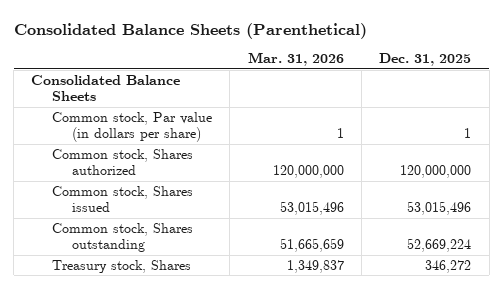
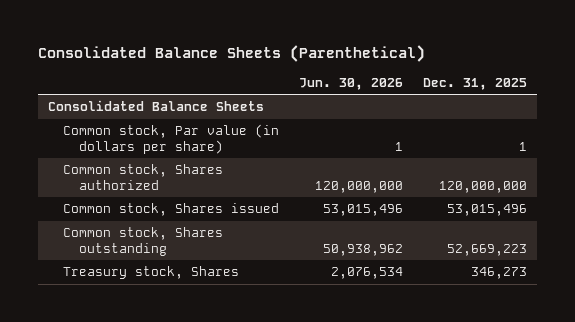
- | Mar. 31, 2026 | Dec. 31, 2025
+ | Jun. 30, 2026 | Dec. 31, 2025
- Common stock, Shares outstanding | 51,665,659 | 52,669,224
- Treasury stock, Shares | 1,349,837 | 346,272
+ Common stock, Shares outstanding | 50,938,962 | 52,669,223
+ Treasury stock, Shares | 2,076,534 | 346,273

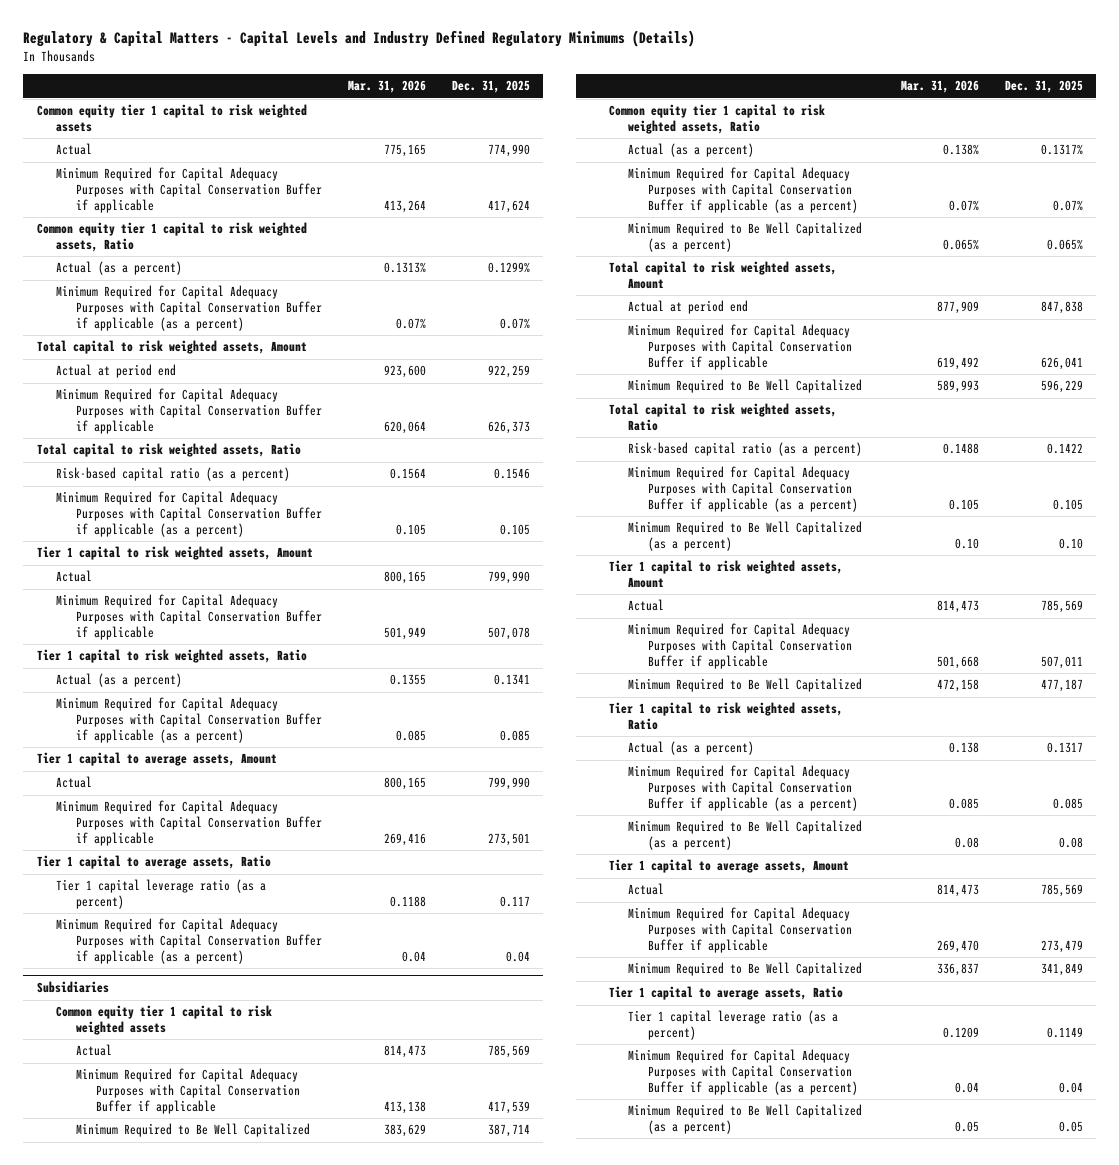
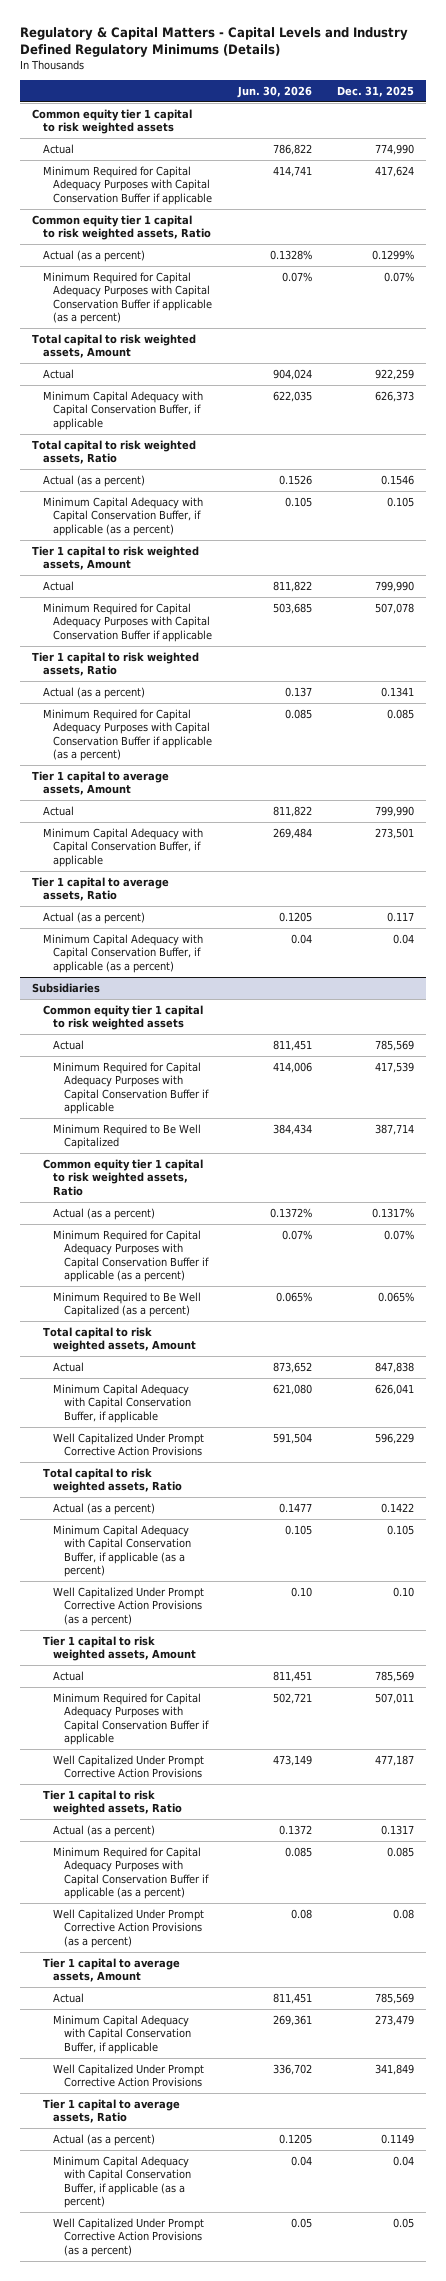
- | Mar. 31, 2026 | Dec. 31, 2025
+ | Jun. 30, 2026 | Dec. 31, 2025
- Actual at period end | 923,600 | 922,259
- Minimum Required for Capital Adequacy Purposes with Capital Conservation Buffer if applicable | 620,064 | 626,373
+ Actual | 904,024 | 922,259
+ Minimum Capital Adequacy with Capital Conservation Buffer, if applicable | 622,035 | 626,373
- Risk-based capital ratio (as a percent) | 0.1564 | 0.1546
- Minimum Required for Capital Adequacy Purposes with Capital Conservation Buffer if applicable (as a percent) | 0.105 | 0.105
+ Actual (as a percent) | 0.1526 | 0.1546
+ Minimum Capital Adequacy with Capital Conservation Buffer, if applicable (as a percent) | 0.105 | 0.105
- Minimum Required for Capital Adequacy Purposes with Capital Conservation Buffer if applicable | 269,416 | 273,501
+ Minimum Capital Adequacy with Capital Conservation Buffer, if applicable | 269,484 | 273,501
- Tier 1 capital leverage ratio (as a percent) | 0.1188 | 0.117
- Minimum Required for Capital Adequacy Purposes with Capital Conservation Buffer if applicable (as a percent) | 0.04 | 0.04
+ Actual (as a percent) | 0.1205 | 0.117
+ Minimum Capital Adequacy with Capital Conservation Buffer, if applicable (as a percent) | 0.04 | 0.04
@ Subsidiaries
- Actual at period end | 877,909 | 847,838
- Minimum Required for Capital Adequacy Purposes with Capital Conservation Buffer if applicable | 619,492 | 626,041
- Minimum Required to Be Well Capitalized | 589,993 | 596,229
+ Actual | 873,652 | 847,838
+ Minimum Capital Adequacy with Capital Conservation Buffer, if applicable | 621,080 | 626,041
+ Well Capitalized Under Prompt Corrective Action Provisions | 591,504 | 596,229
- Risk-based capital ratio (as a percent) | 0.1488 | 0.1422
- Minimum Required for Capital Adequacy Purposes with Capital Conservation Buffer if applicable (as a percent) | 0.105 | 0.105
- Minimum Required to Be Well Capitalized (as a percent) | 0.10 | 0.10
+ Actual (as a percent) | 0.1477 | 0.1422
+ Minimum Capital Adequacy with Capital Conservation Buffer, if applicable (as a percent) | 0.105 | 0.105
+ Well Capitalized Under Prompt Corrective Action Provisions (as a percent) | 0.10 | 0.10
- Minimum Required to Be Well Capitalized | 472,158 | 477,187
+ Well Capitalized Under Prompt Corrective Action Provisions | 473,149 | 477,187
- Minimum Required to Be Well Capitalized (as a percent) | 0.08 | 0.08
+ Well Capitalized Under Prompt Corrective Action Provisions (as a percent) | 0.08 | 0.08
- Minimum Required for Capital Adequacy Purposes with Capital Conservation Buffer if applicable | 269,470 | 273,479
- Minimum Required to Be Well Capitalized | 336,837 | 341,849
+ Minimum Capital Adequacy with Capital Conservation Buffer, if applicable | 269,361 | 273,479
+ Well Capitalized Under Prompt Corrective Action Provisions | 336,702 | 341,849
- Tier 1 capital leverage ratio (as a percent) | 0.1209 | 0.1149
- Minimum Required for Capital Adequacy Purposes with Capital Conservation Buffer if applicable (as a percent) | 0.04 | 0.04
- Minimum Required to Be Well Capitalized (as a percent) | 0.05 | 0.05
+ Actual (as a percent) | 0.1205 | 0.1149
+ Minimum Capital Adequacy with Capital Conservation Buffer, if applicable (as a percent) | 0.04 | 0.04
+ Well Capitalized Under Prompt Corrective Action Provisions (as a percent) | 0.05 | 0.05

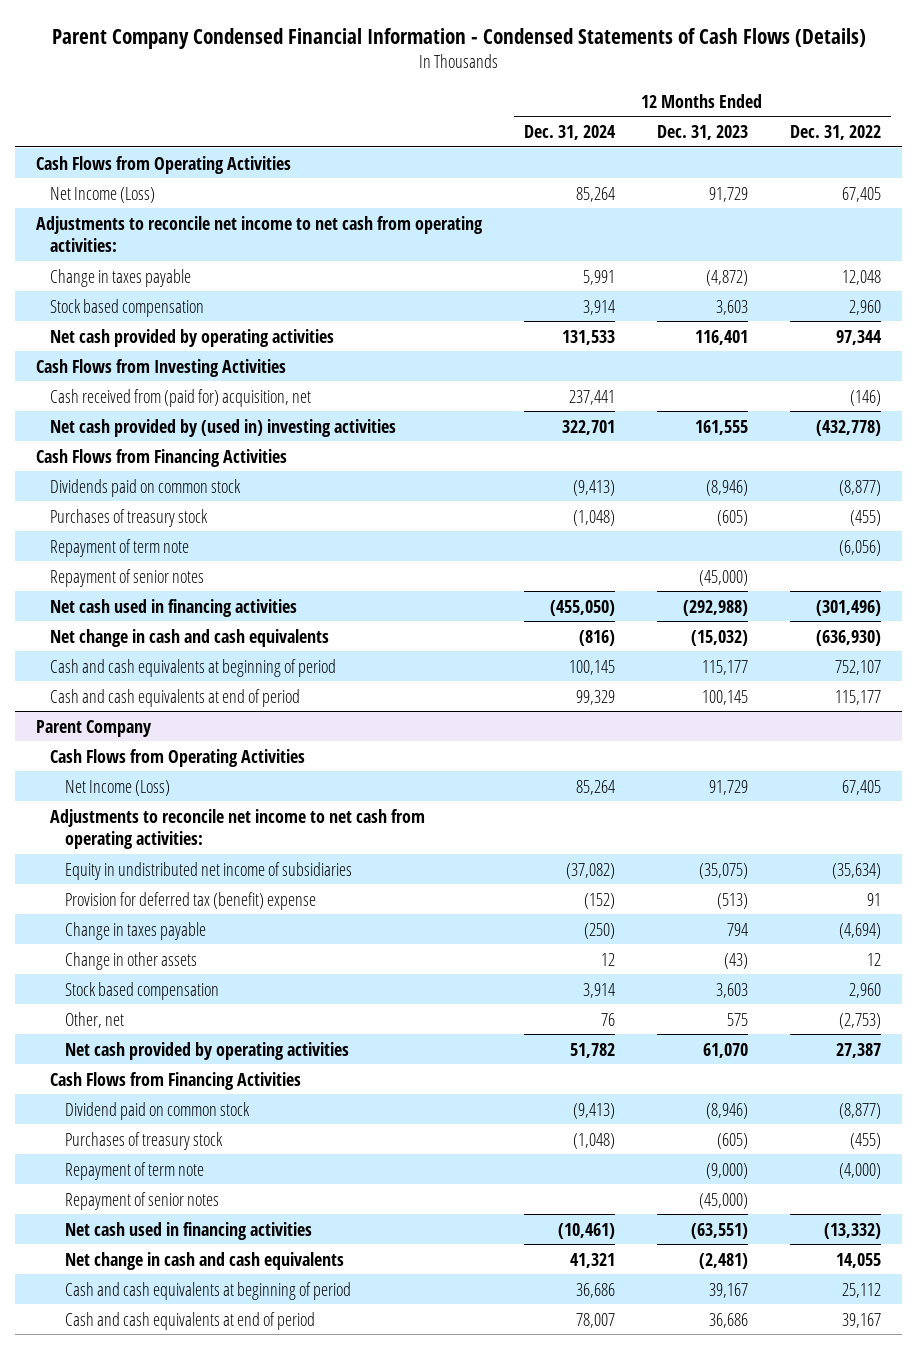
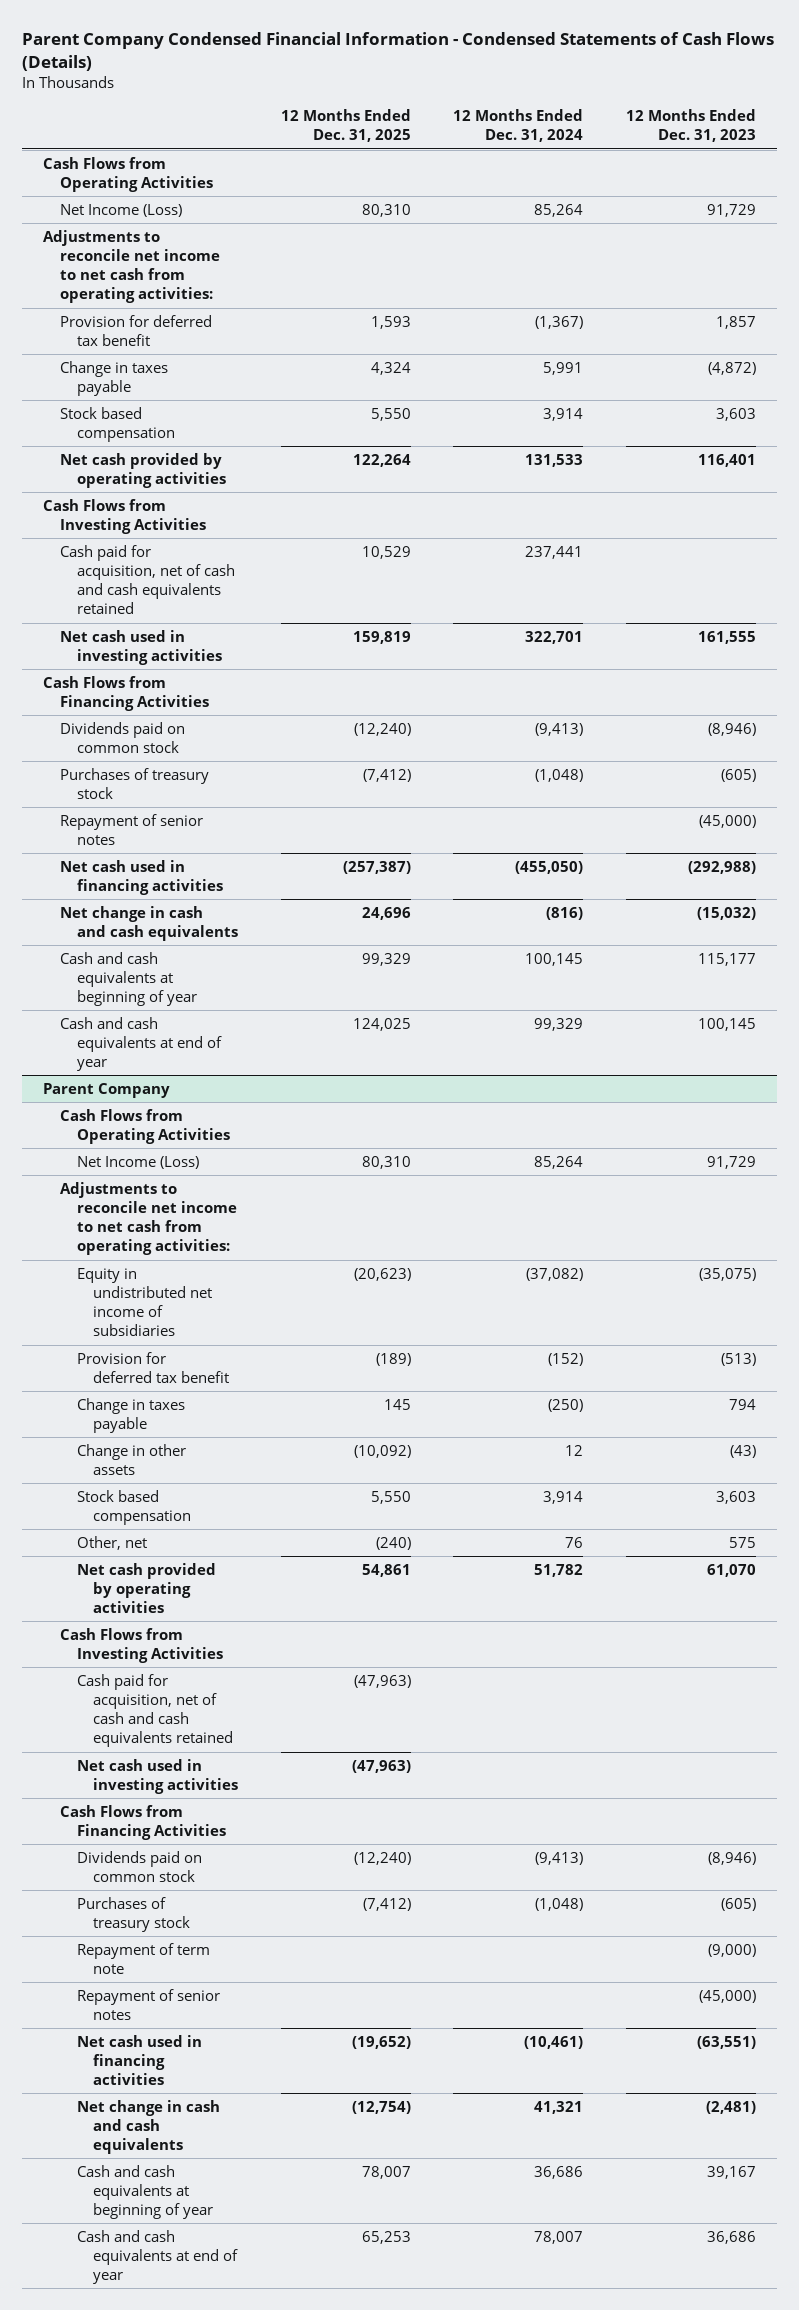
- | 12 Months Ended Dec. 31, 2024 | 12 Months Ended Dec. 31, 2023 | 12 Months Ended Dec. 31, 2022
+ | 12 Months Ended Dec. 31, 2025 | 12 Months Ended Dec. 31, 2024 | 12 Months Ended Dec. 31, 2023
+ Provision for deferred tax benefit | 1,593 | (1,367) | 1,857
- Cash received from (paid for) acquisition, net | 237,441 | | (146)
- Net cash provided by (used in) investing activities | 322,701 | 161,555 | (432,778)
+ Cash paid for acquisition, net of cash and cash equivalents retained | 10,529 | 237,441 |
+ Net cash used in investing activities | 159,819 | 322,701 | 161,555
- Repayment of term note | | | (6,056)
- Cash and cash equivalents at beginning of period | 100,145 | 115,177 | 752,107
- Cash and cash equivalents at end of period | 99,329 | 100,145 | 115,177
+ Cash and cash equivalents at beginning of year | 99,329 | 100,145 | 115,177
+ Cash and cash equivalents at end of year | 124,025 | 99,329 | 100,145
@ Parent Company
- Provision for deferred tax (benefit) expense | (152) | (513) | 91
+ Provision for deferred tax benefit | (189) | (152) | (513)
+ Cash Flows from Investing Activities
+ Cash paid for acquisition, net of cash and cash equivalents retained | (47,963) | |
+ Net cash used in investing activities | (47,963) | |
- Dividend paid on common stock | (9,413) | (8,946) | (8,877)
+ Dividends paid on common stock | (12,240) | (9,413) | (8,946)
- Cash and cash equivalents at beginning of period | 36,686 | 39,167 | 25,112
- Cash and cash equivalents at end of period | 78,007 | 36,686 | 39,167
+ Cash and cash equivalents at beginning of year | 78,007 | 36,686 | 39,167
+ Cash and cash equivalents at end of year | 65,253 | 78,007 | 36,686

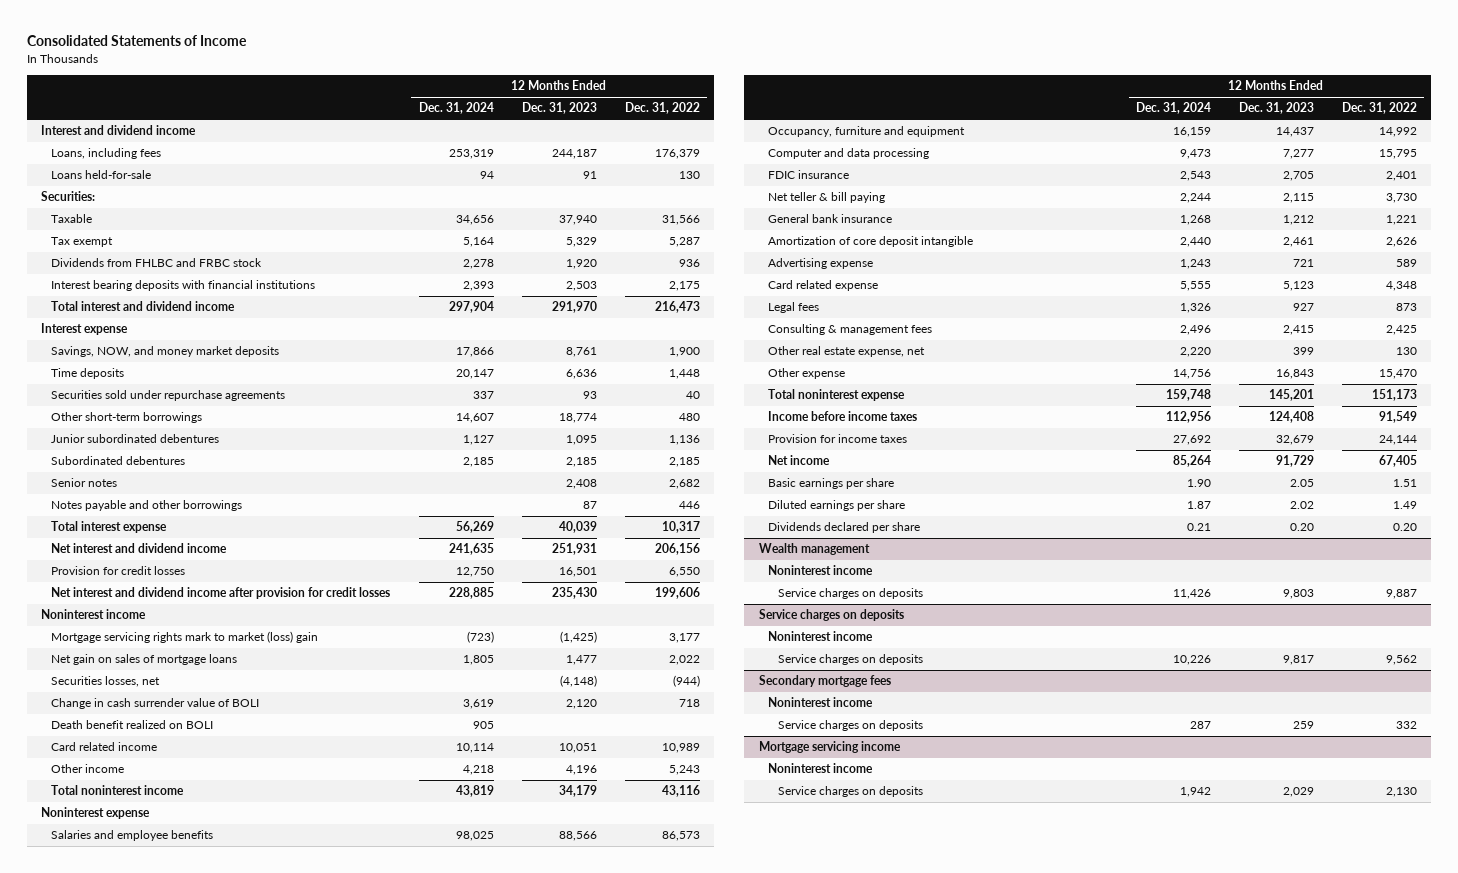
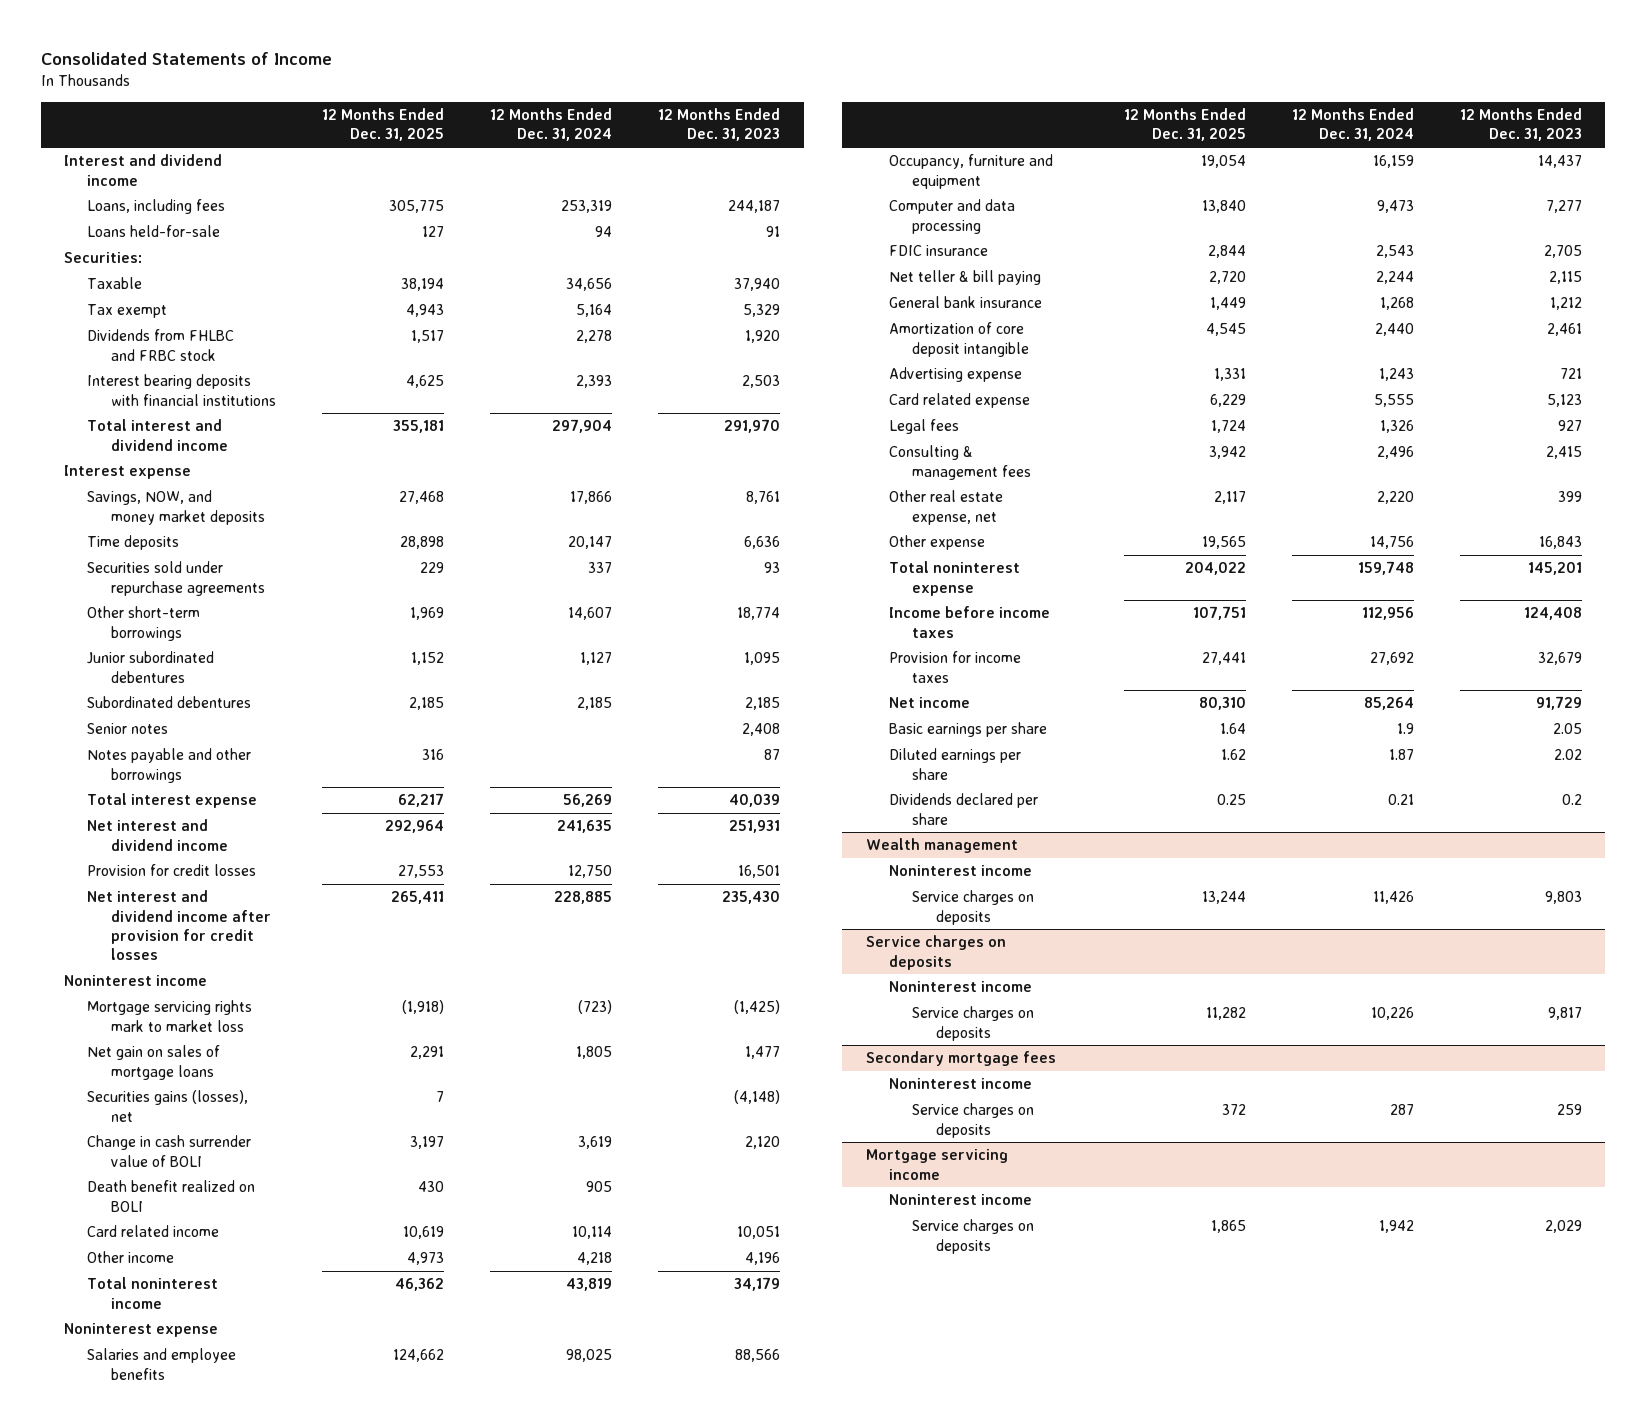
- | 12 Months Ended Dec. 31, 2024 | 12 Months Ended Dec. 31, 2023 | 12 Months Ended Dec. 31, 2022
+ | 12 Months Ended Dec. 31, 2025 | 12 Months Ended Dec. 31, 2024 | 12 Months Ended Dec. 31, 2023
- Mortgage servicing rights mark to market (loss) gain | (723) | (1,425) | 3,177
+ Mortgage servicing rights mark to market loss | (1,918) | (723) | (1,425)
- Securities losses, net | | (4,148) | (944)
+ Securities gains (losses), net | 7 | | (4,148)
- Basic earnings per share | 1.90 | 2.05 | 1.51
+ Basic earnings per share | 1.64 | 1.9 | 2.05
- Dividends declared per share | 0.21 | 0.20 | 0.20
+ Dividends declared per share | 0.25 | 0.21 | 0.2

